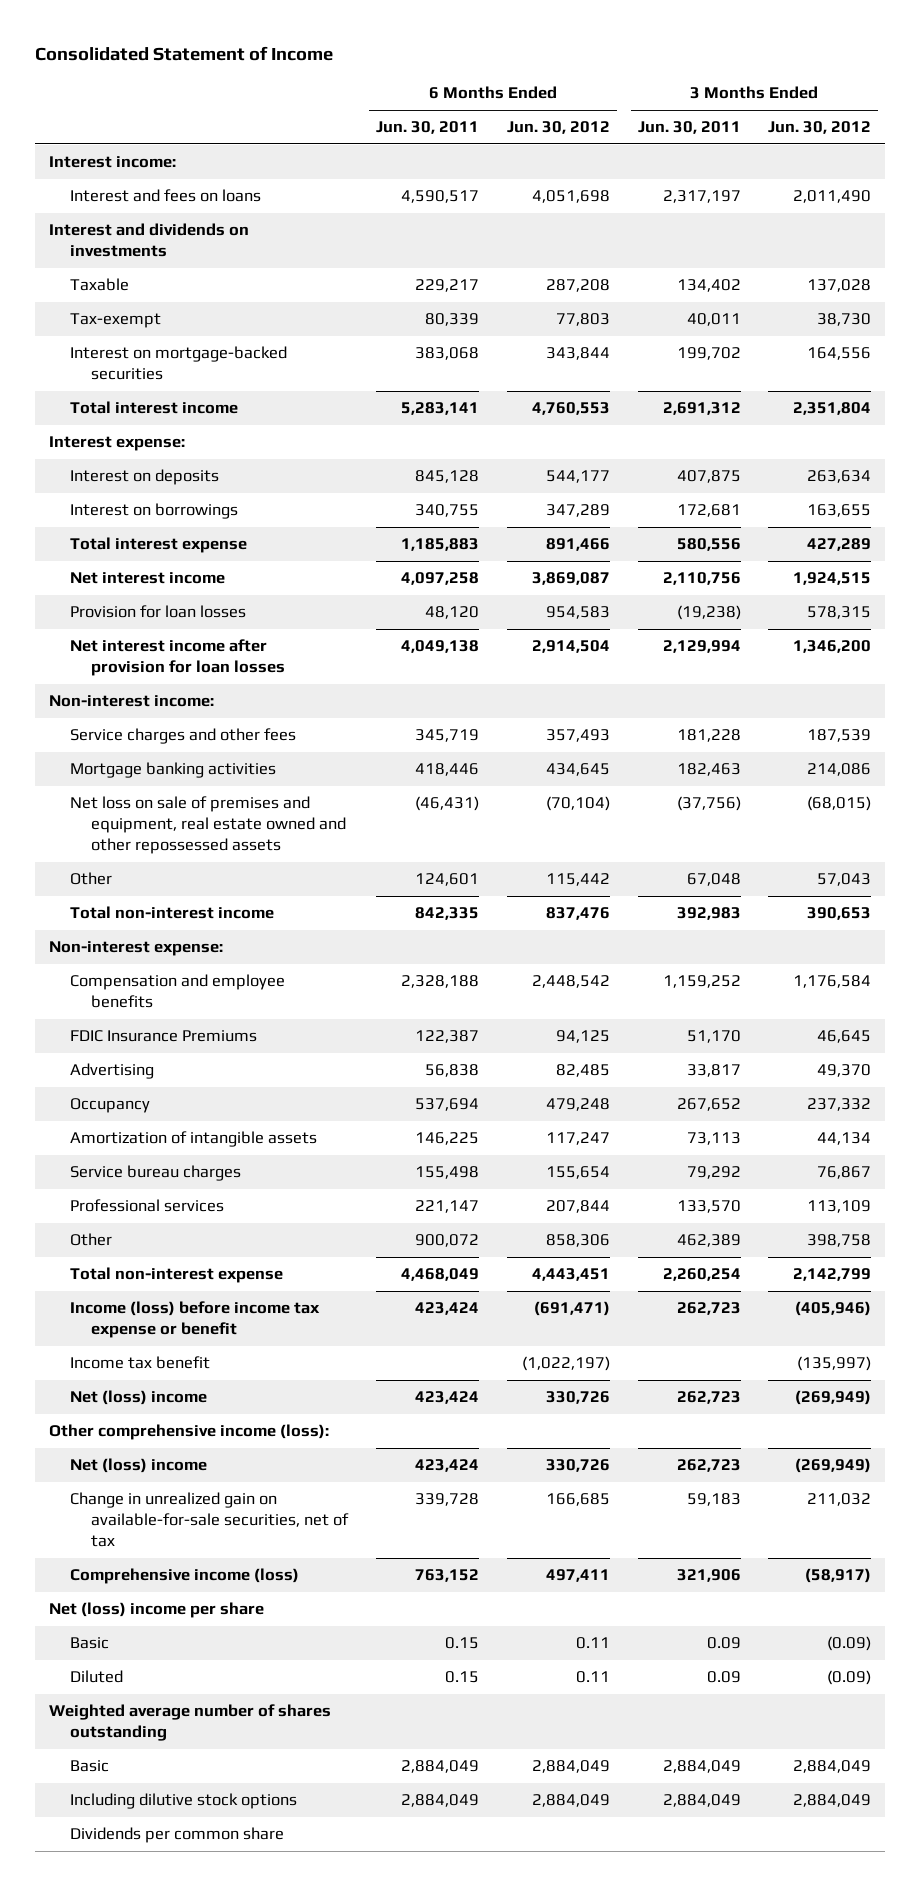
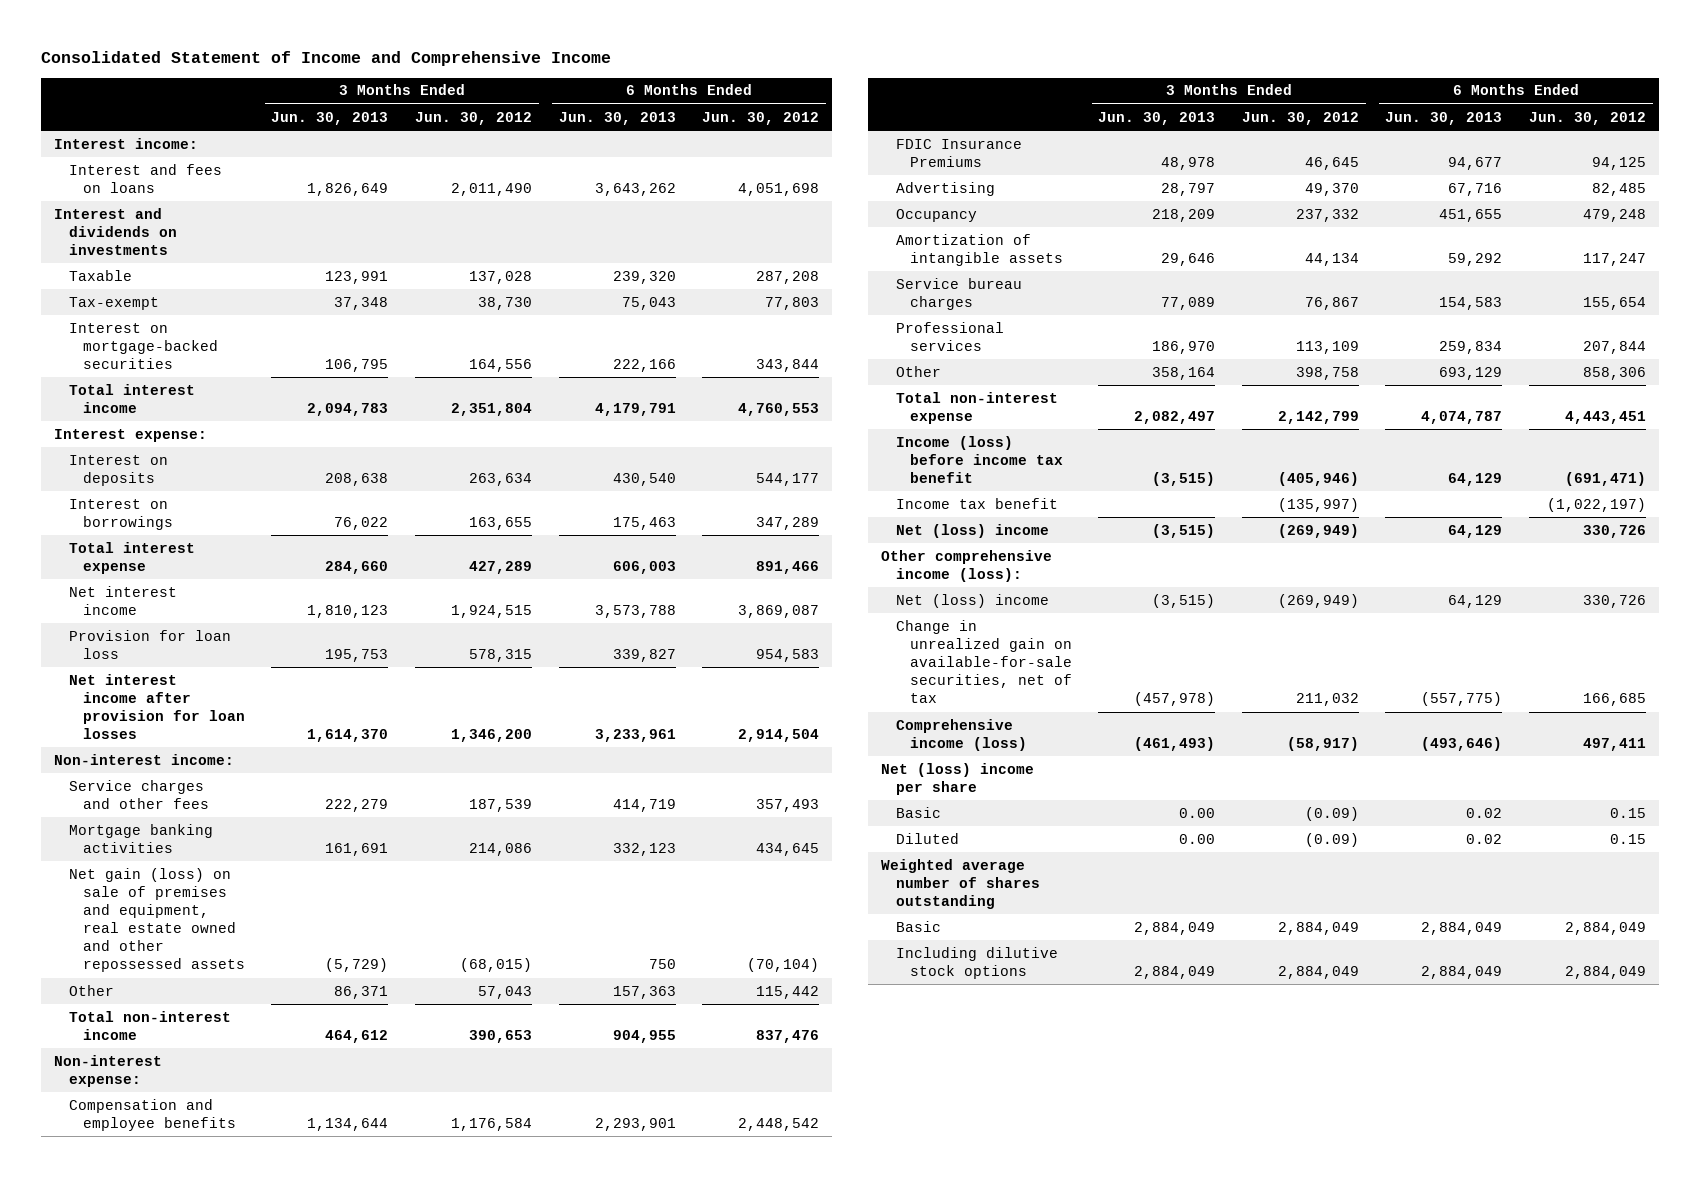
- Consolidated Statement of Income
+ Consolidated Statement of Income and Comprehensive Income
- | 6 Months Ended Jun. 30, 2011 | 6 Months Ended Jun. 30, 2012 | 3 Months Ended Jun. 30, 2011 | 3 Months Ended Jun. 30, 2012
+ | 3 Months Ended Jun. 30, 2013 | 3 Months Ended Jun. 30, 2012 | 6 Months Ended Jun. 30, 2013 | 6 Months Ended Jun. 30, 2012
- Provision for loan losses | 48,120 | 954,583 | (19,238) | 578,315
+ Provision for loan loss | 195,753 | 578,315 | 339,827 | 954,583
- Net loss on sale of premises and equipment, real estate owned and other repossessed assets | (46,431) | (70,104) | (37,756) | (68,015)
+ Net gain (loss) on sale of premises and equipment, real estate owned and other repossessed assets | (5,729) | (68,015) | 750 | (70,104)
- Income (loss) before income tax expense or benefit | 423,424 | (691,471) | 262,723 | (405,946)
+ Income (loss) before income tax benefit | (3,515) | (405,946) | 64,129 | (691,471)
- Basic | 0.15 | 0.11 | 0.09 | (0.09)
- Diluted | 0.15 | 0.11 | 0.09 | (0.09)
+ Basic | 0.00 | (0.09) | 0.02 | 0.15
+ Diluted | 0.00 | (0.09) | 0.02 | 0.15
- Dividends per common share

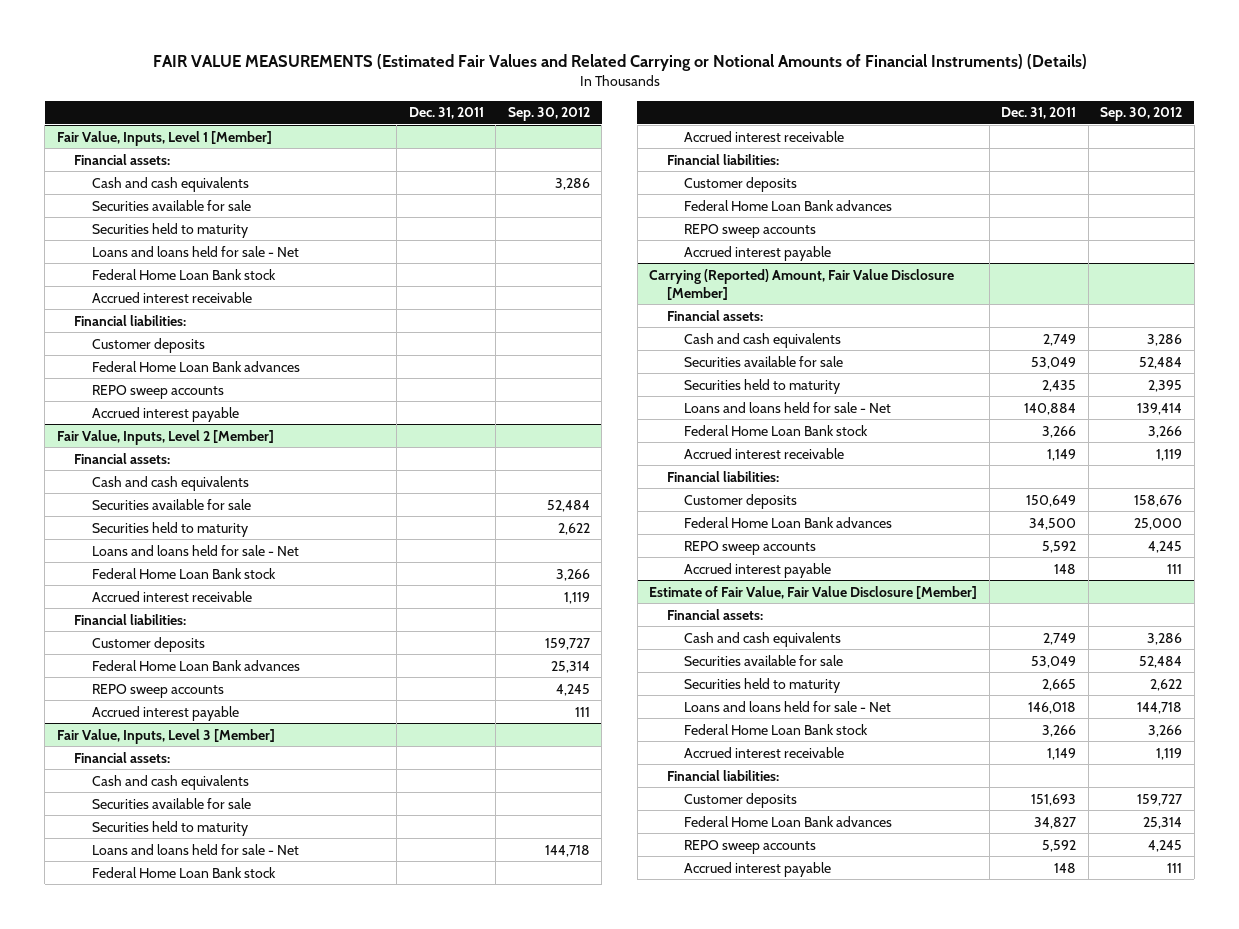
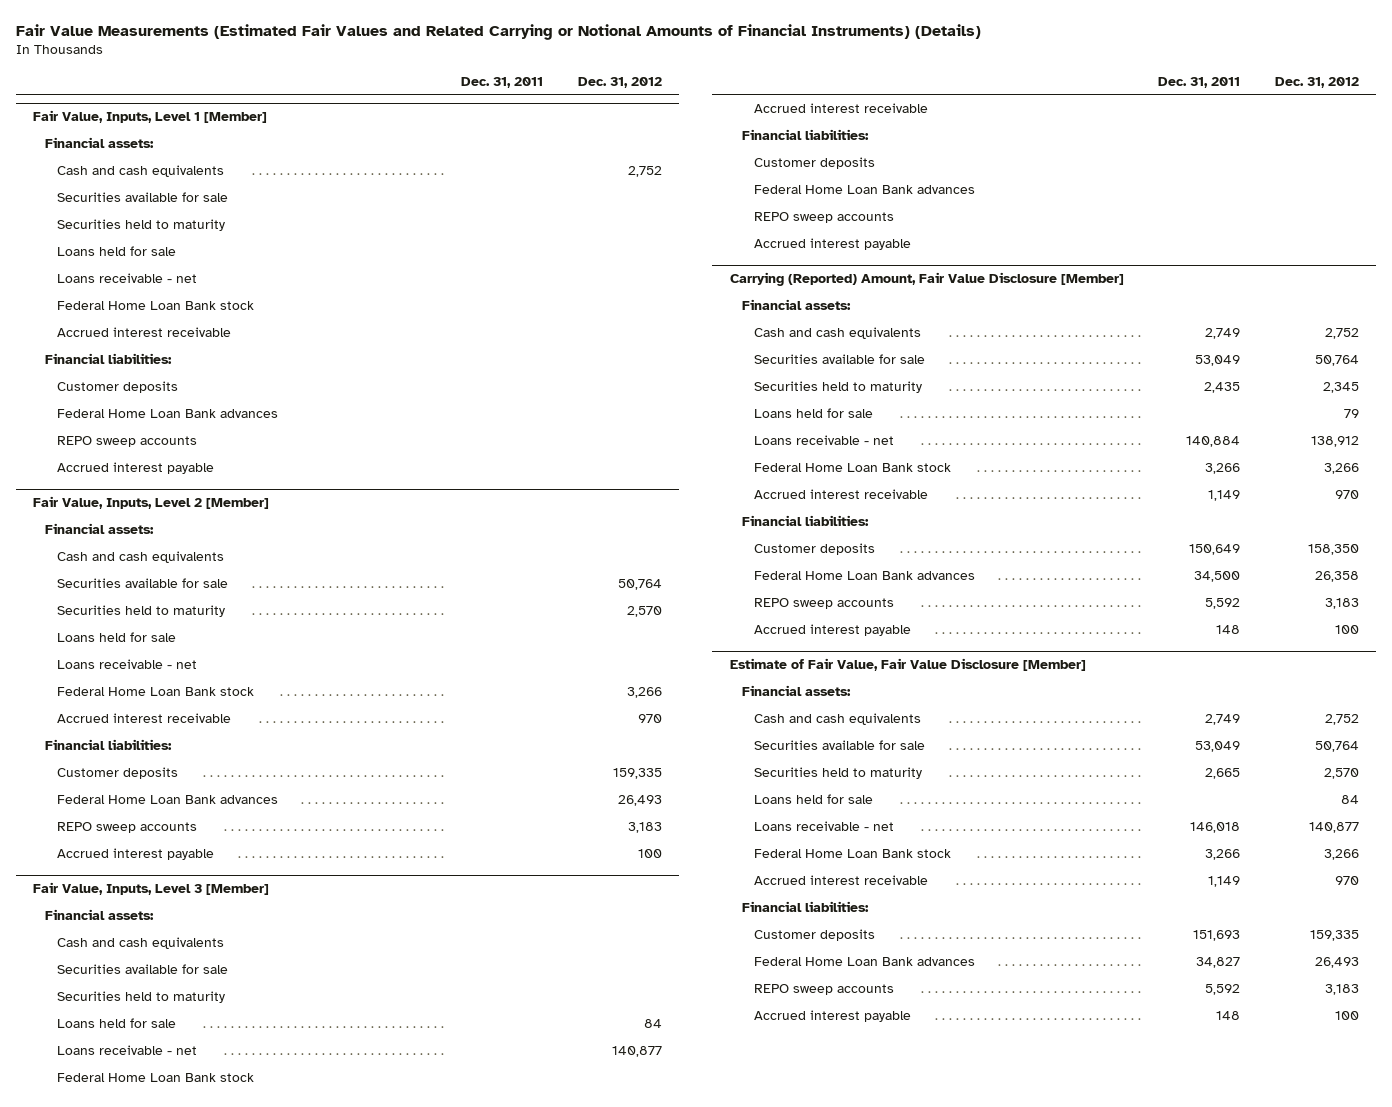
- FAIR VALUE MEASUREMENTS (Estimated Fair Values and Related Carrying or Notional Amounts of Financial Instruments) (Details)
+ Fair Value Measurements (Estimated Fair Values and Related Carrying or Notional Amounts of Financial Instruments) (Details)
- | Dec. 31, 2011 | Sep. 30, 2012
+ | Dec. 31, 2011 | Dec. 31, 2012
@ Fair Value, Inputs, Level 1 [Member]
- Loans and loans held for sale - Net
+ Loans held for sale
+ Loans receivable - net
@ Fair Value, Inputs, Level 2 [Member]
- Loans and loans held for sale - Net
+ Loans held for sale
+ Loans receivable - net
@ Fair Value, Inputs, Level 3 [Member]
- Loans and loans held for sale - Net | | 144,718
+ Loans held for sale | | 84
+ Loans receivable - net | | 140,877
@ Carrying (Reported) Amount, Fair Value Disclosure [Member]
- Loans and loans held for sale - Net | 140,884 | 139,414
+ Loans held for sale | | 79
+ Loans receivable - net | 140,884 | 138,912
@ Estimate of Fair Value, Fair Value Disclosure [Member]
- Loans and loans held for sale - Net | 146,018 | 144,718
+ Loans held for sale | | 84
+ Loans receivable - net | 146,018 | 140,877

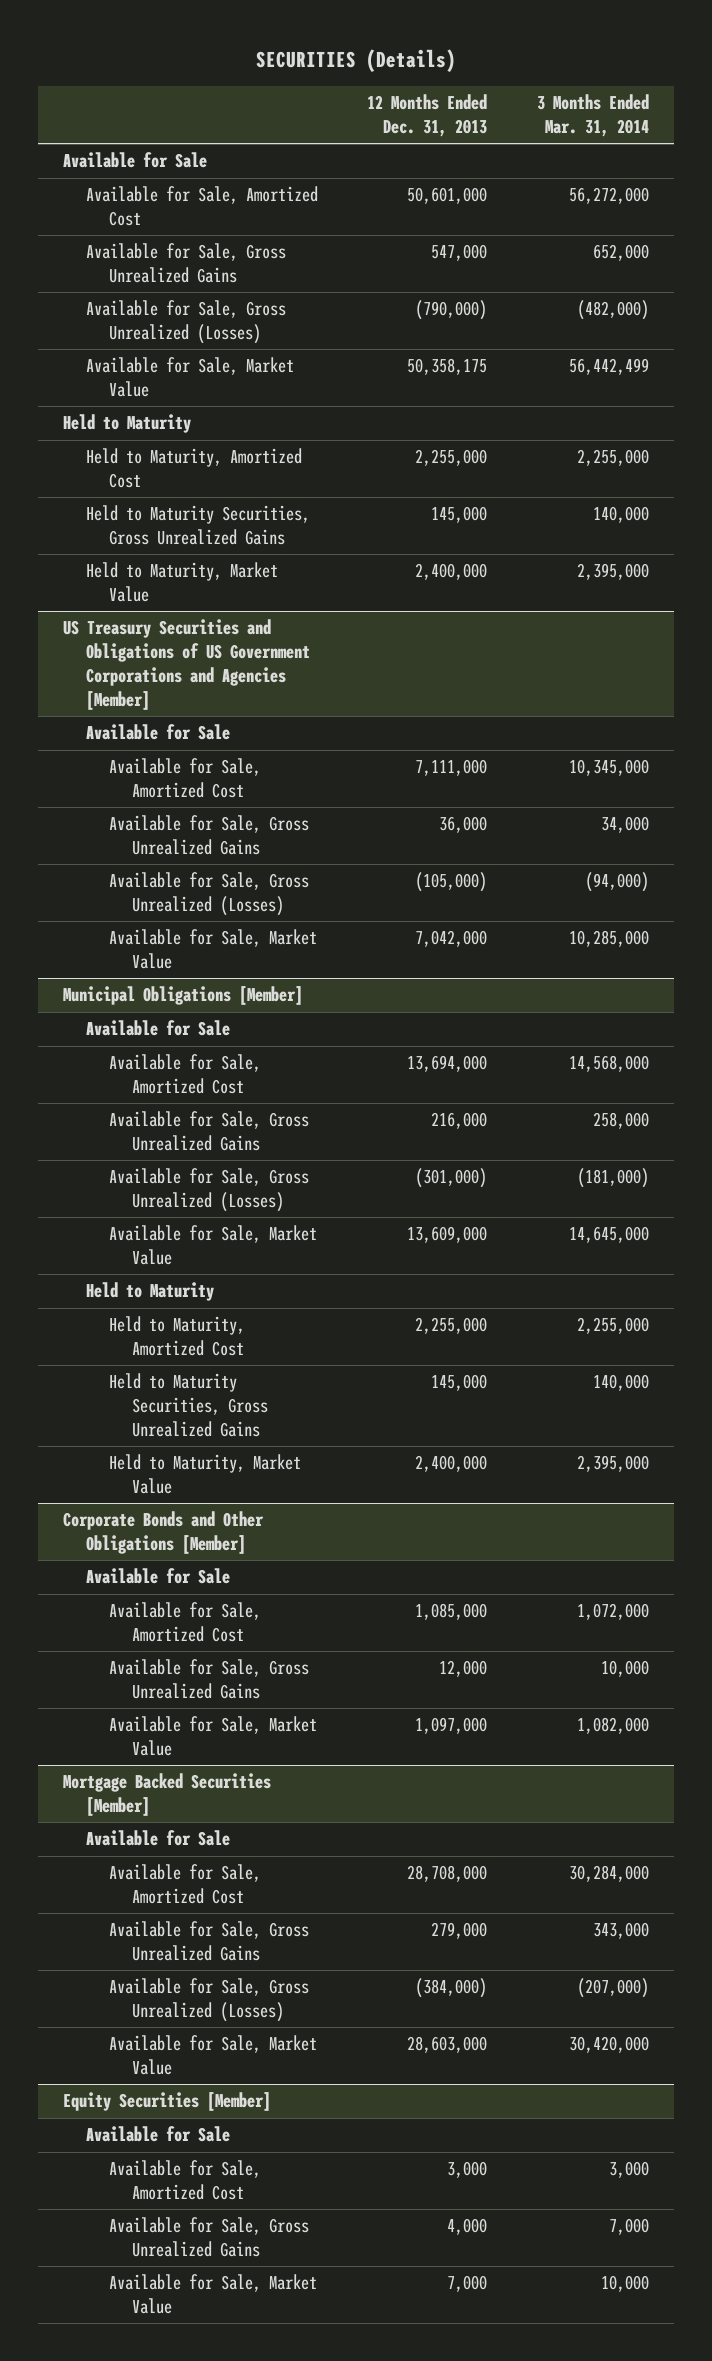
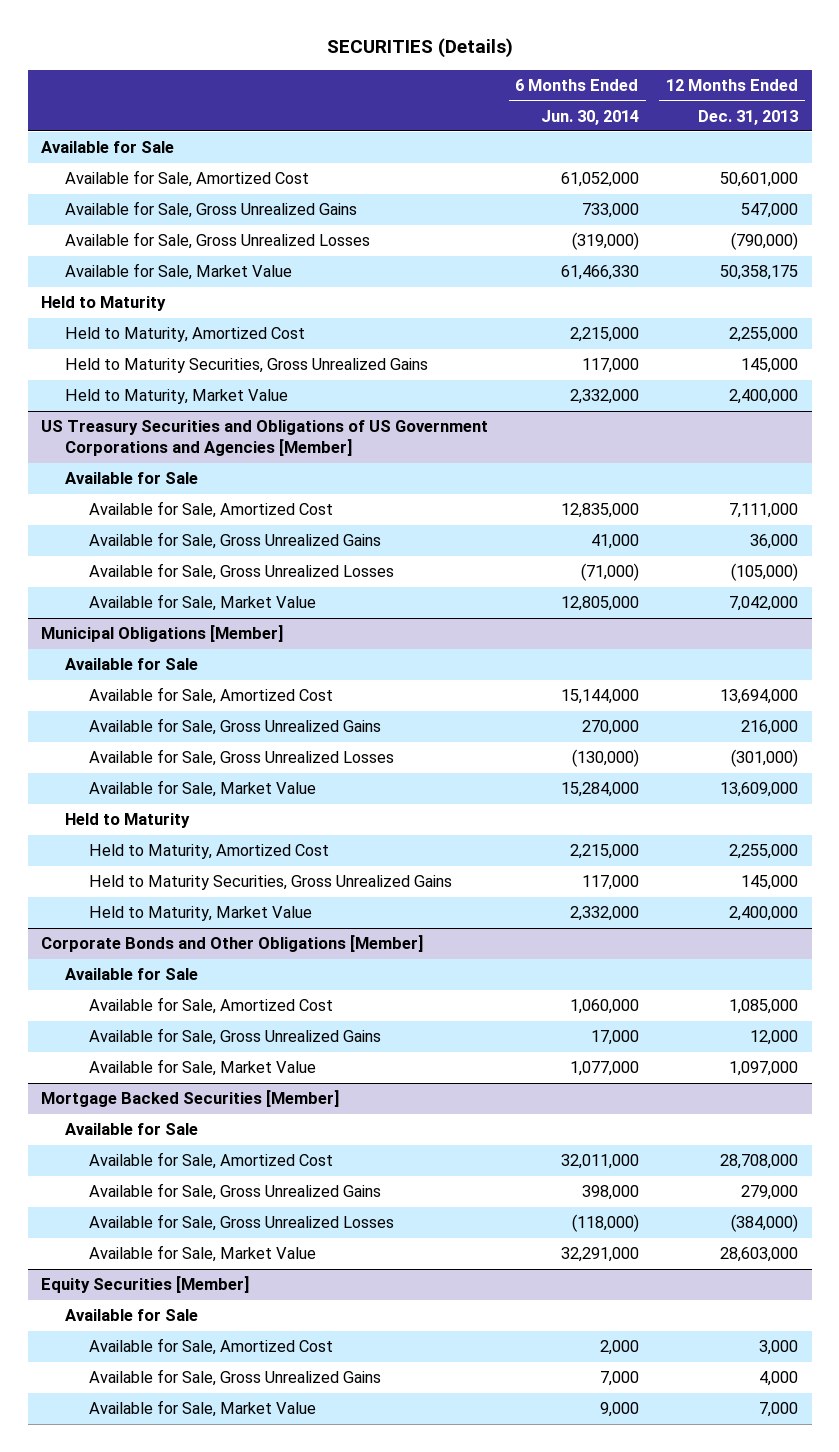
- | 12 Months Ended Dec. 31, 2013 | 3 Months Ended Mar. 31, 2014
+ | 6 Months Ended Jun. 30, 2014 | 12 Months Ended Dec. 31, 2013
- Available for Sale, Gross Unrealized (Losses) | (790,000) | (482,000)
+ Available for Sale, Gross Unrealized Losses | (319,000) | (790,000)
@ US Treasury Securities and Obligations of US Government Corporations and Agencies [Member]
- Available for Sale, Gross Unrealized (Losses) | (105,000) | (94,000)
+ Available for Sale, Gross Unrealized Losses | (71,000) | (105,000)
@ Municipal Obligations [Member]
- Available for Sale, Gross Unrealized (Losses) | (301,000) | (181,000)
+ Available for Sale, Gross Unrealized Losses | (130,000) | (301,000)
@ Mortgage Backed Securities [Member]
- Available for Sale, Gross Unrealized (Losses) | (384,000) | (207,000)
+ Available for Sale, Gross Unrealized Losses | (118,000) | (384,000)

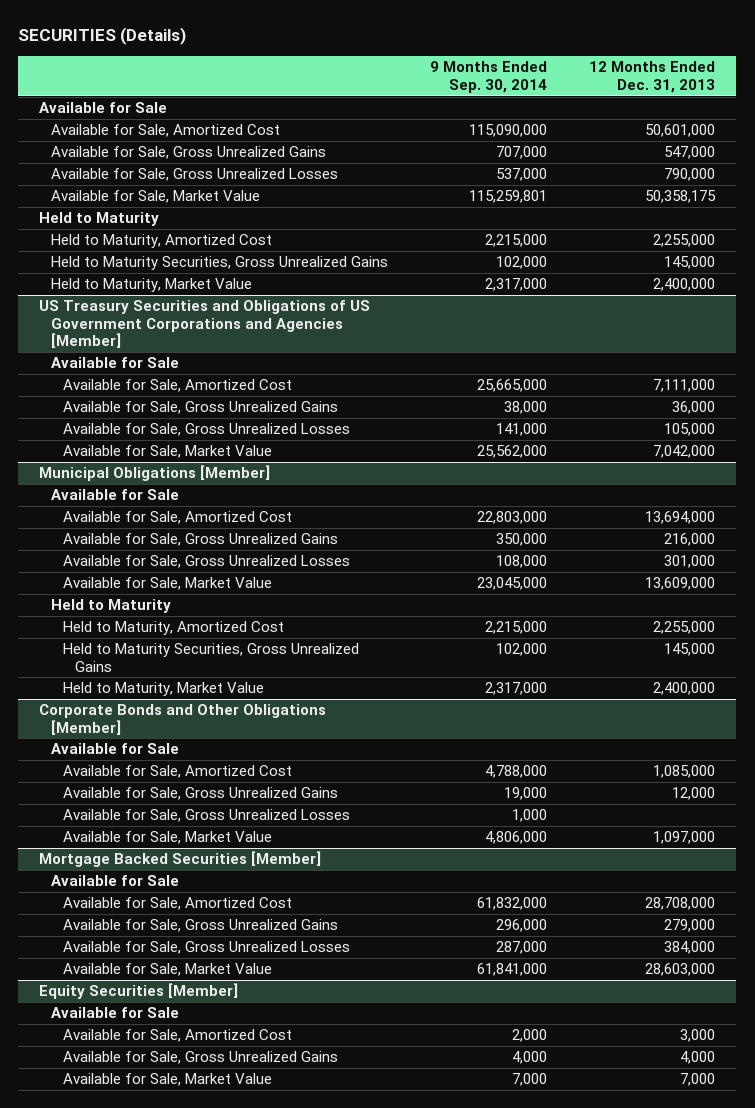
- | 6 Months Ended Jun. 30, 2014 | 12 Months Ended Dec. 31, 2013
+ | 9 Months Ended Sep. 30, 2014 | 12 Months Ended Dec. 31, 2013
- Available for Sale, Gross Unrealized Losses | (319,000) | (790,000)
+ Available for Sale, Gross Unrealized Losses | 537,000 | 790,000
@ US Treasury Securities and Obligations of US Government Corporations and Agencies [Member]
- Available for Sale, Gross Unrealized Losses | (71,000) | (105,000)
+ Available for Sale, Gross Unrealized Losses | 141,000 | 105,000
@ Municipal Obligations [Member]
- Available for Sale, Gross Unrealized Losses | (130,000) | (301,000)
+ Available for Sale, Gross Unrealized Losses | 108,000 | 301,000
@ Corporate Bonds and Other Obligations [Member]
+ Available for Sale, Gross Unrealized Losses | 1,000 |
@ Mortgage Backed Securities [Member]
- Available for Sale, Gross Unrealized Losses | (118,000) | (384,000)
+ Available for Sale, Gross Unrealized Losses | 287,000 | 384,000

